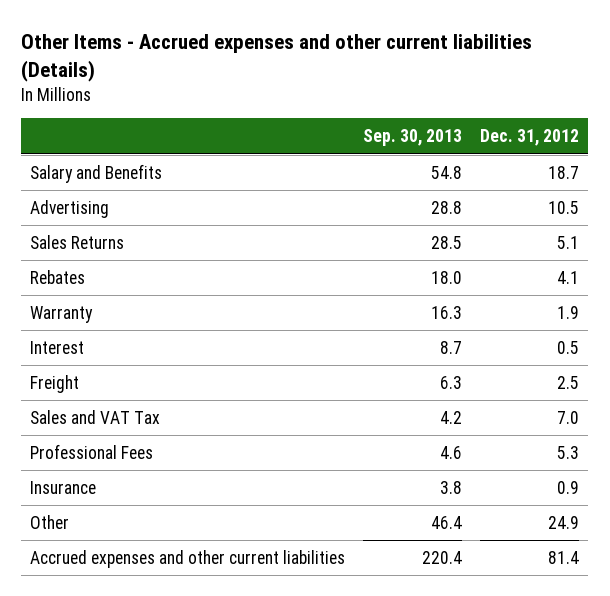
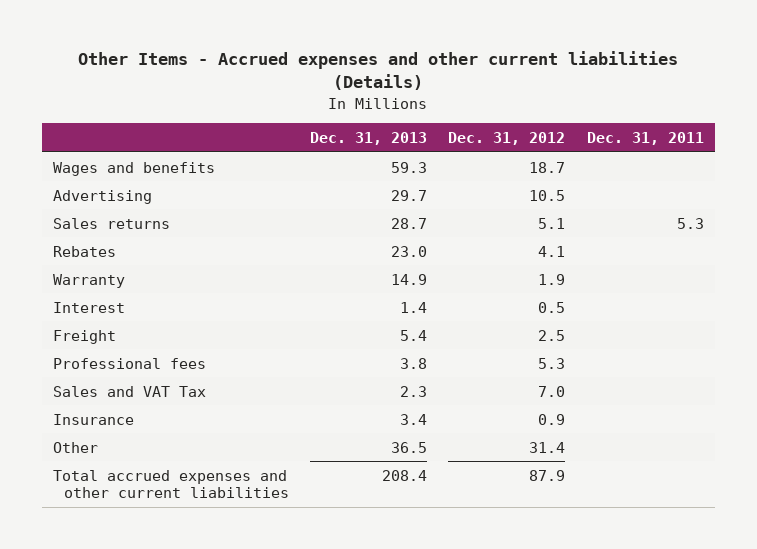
- | Sep. 30, 2013 | Dec. 31, 2012
+ | Dec. 31, 2013 | Dec. 31, 2012 | Dec. 31, 2011
- Salary and Benefits | 54.8 | 18.7
+ Wages and benefits | 59.3 | 18.7 |
- Sales Returns | 28.5 | 5.1
+ Sales returns | 28.7 | 5.1 | 5.3
+ Professional fees | 3.8 | 5.3 |
- Professional Fees | 4.6 | 5.3
- Other | 46.4 | 24.9
- Accrued expenses and other current liabilities | 220.4 | 81.4
+ Other | 36.5 | 31.4 |
+ Total accrued expenses and other current liabilities | 208.4 | 87.9 |

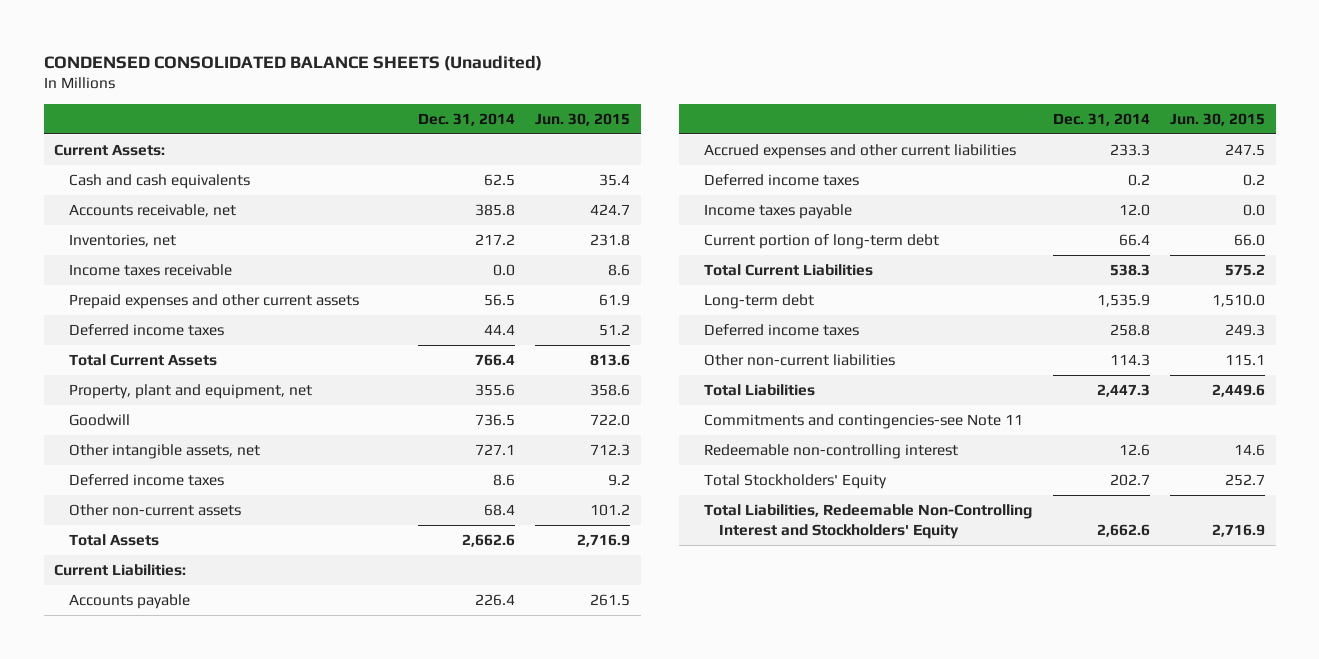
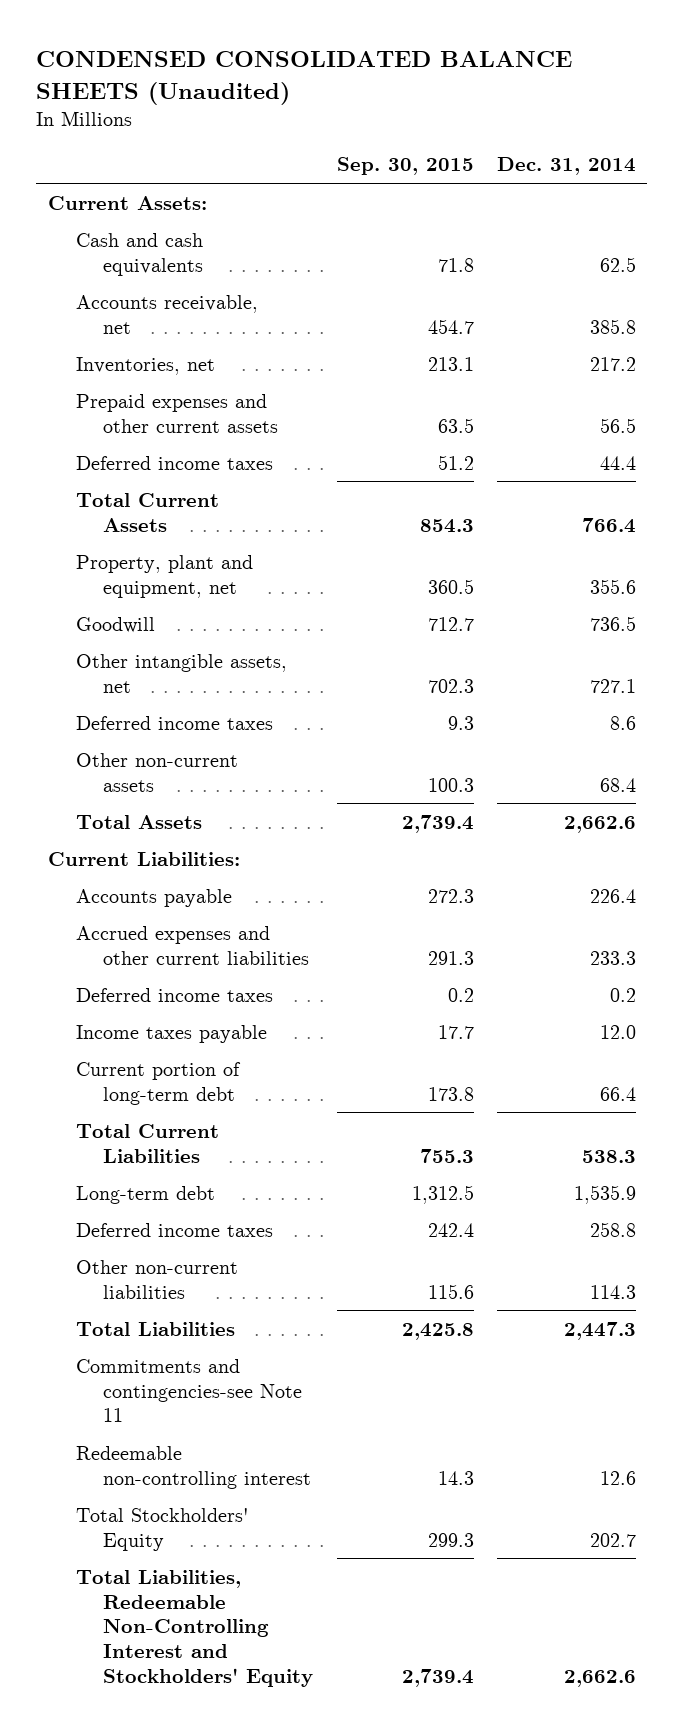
- | Dec. 31, 2014 | Jun. 30, 2015
+ | Sep. 30, 2015 | Dec. 31, 2014
- Income taxes receivable | 0.0 | 8.6

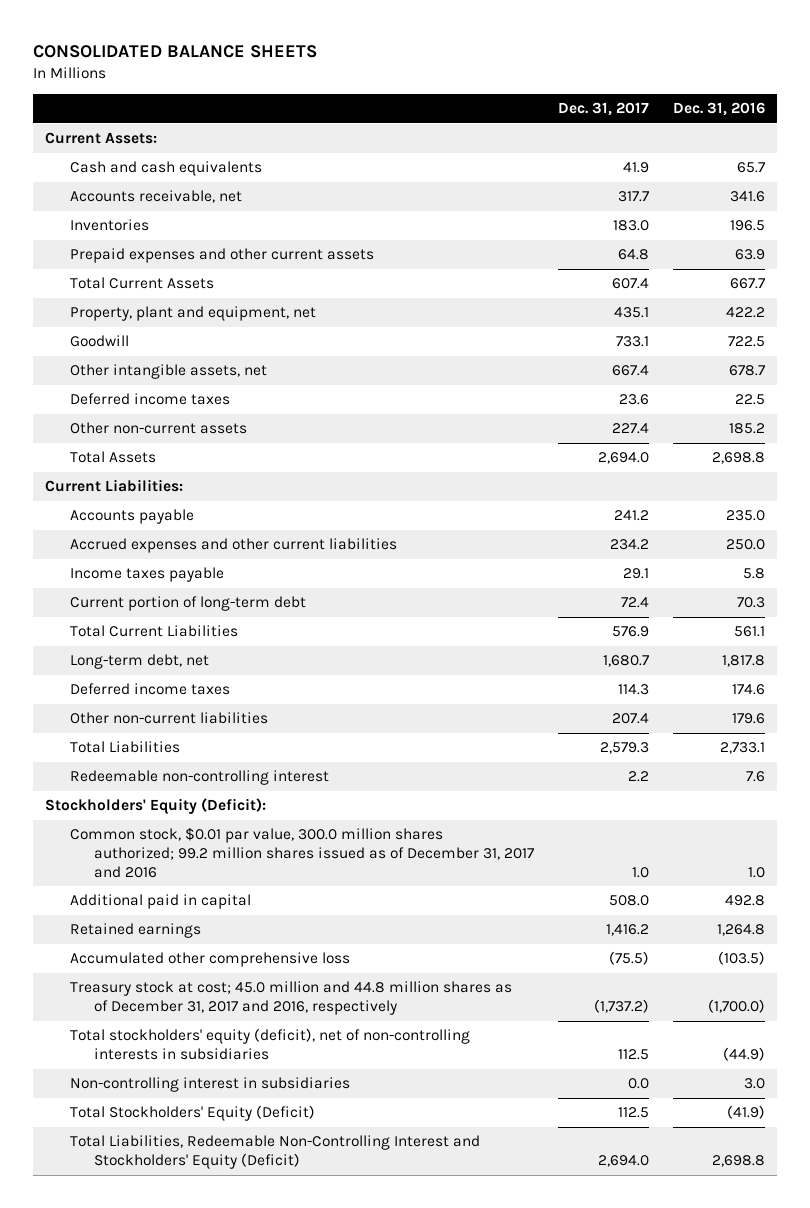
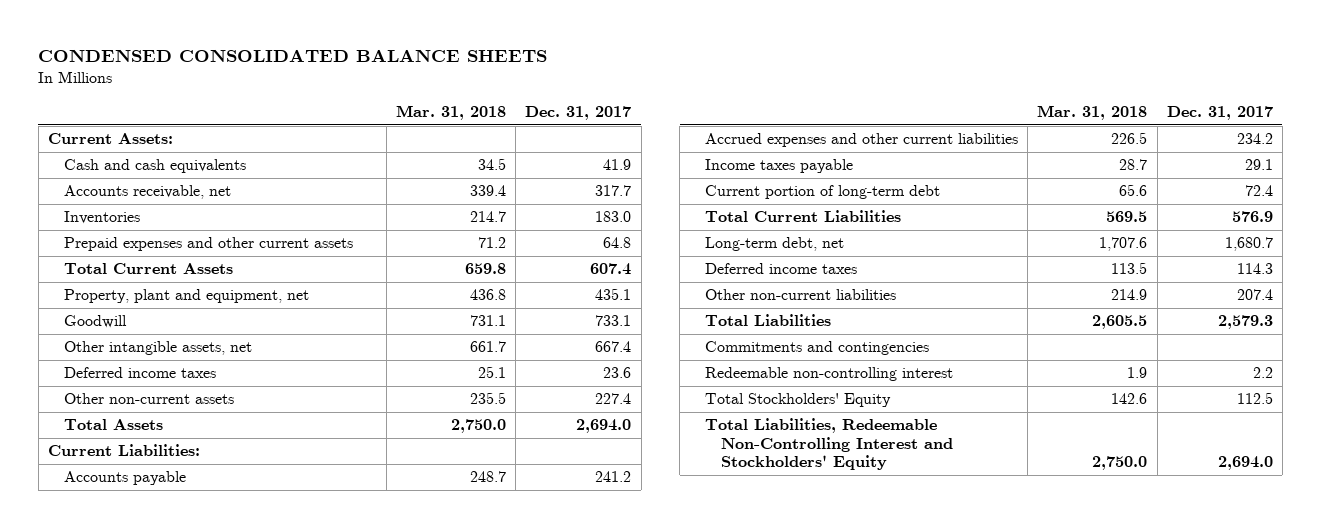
- CONSOLIDATED BALANCE SHEETS
+ CONDENSED CONSOLIDATED BALANCE SHEETS
- | Dec. 31, 2017 | Dec. 31, 2016
+ | Mar. 31, 2018 | Dec. 31, 2017
+ Commitments and contingencies
- Stockholders' Equity (Deficit):
- Common stock, $0.01 par value, 300.0 million shares authorized; 99.2 million shares issued as of December 31, 2017 and 2016 | 1.0 | 1.0
- Additional paid in capital | 508.0 | 492.8
- Retained earnings | 1,416.2 | 1,264.8
- Accumulated other comprehensive loss | (75.5) | (103.5)
- Treasury stock at cost; 45.0 million and 44.8 million shares as of December 31, 2017 and 2016, respectively | (1,737.2) | (1,700.0)
- Total stockholders' equity (deficit), net of non-controlling interests in subsidiaries | 112.5 | (44.9)
- Non-controlling interest in subsidiaries | 0.0 | 3.0
- Total Stockholders' Equity (Deficit) | 112.5 | (41.9)
- Total Liabilities, Redeemable Non-Controlling Interest and Stockholders' Equity (Deficit) | 2,694.0 | 2,698.8
+ Total Stockholders' Equity | 142.6 | 112.5
+ Total Liabilities, Redeemable Non-Controlling Interest and Stockholders' Equity | 2,750.0 | 2,694.0

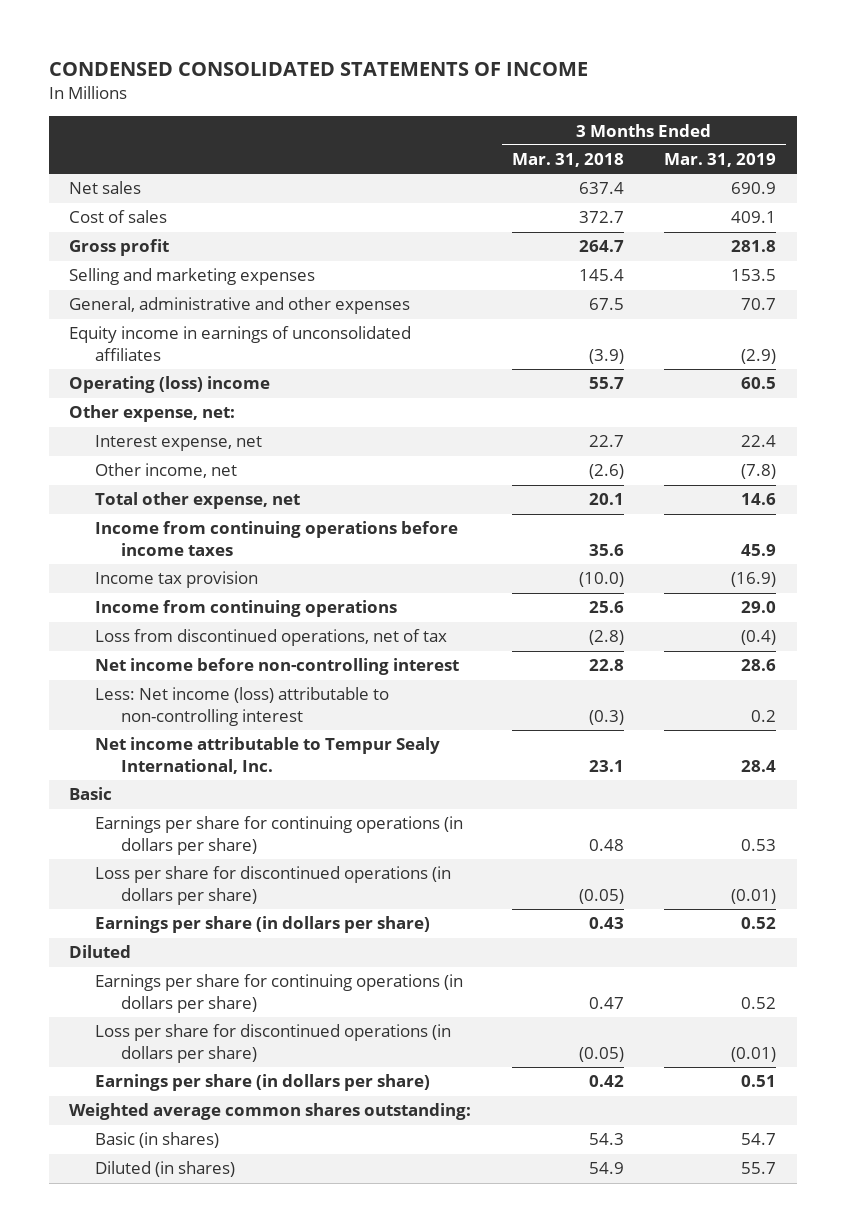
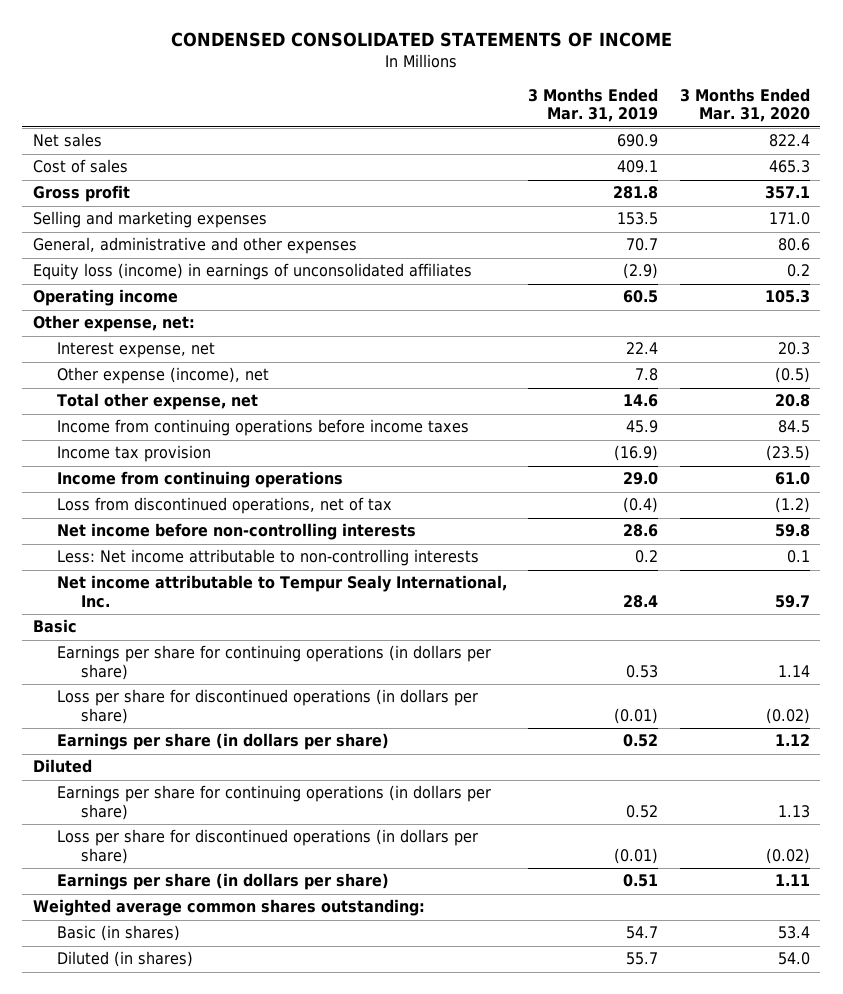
- | 3 Months Ended Mar. 31, 2018 | 3 Months Ended Mar. 31, 2019
+ | 3 Months Ended Mar. 31, 2019 | 3 Months Ended Mar. 31, 2020
- Equity income in earnings of unconsolidated affiliates | (3.9) | (2.9)
- Operating (loss) income | 55.7 | 60.5
+ Equity loss (income) in earnings of unconsolidated affiliates | (2.9) | 0.2
+ Operating income | 60.5 | 105.3
- Other income, net | (2.6) | (7.8)
+ Other expense (income), net | 7.8 | (0.5)
- Net income before non-controlling interest | 22.8 | 28.6
- Less: Net income (loss) attributable to non-controlling interest | (0.3) | 0.2
+ Net income before non-controlling interests | 28.6 | 59.8
+ Less: Net income attributable to non-controlling interests | 0.2 | 0.1

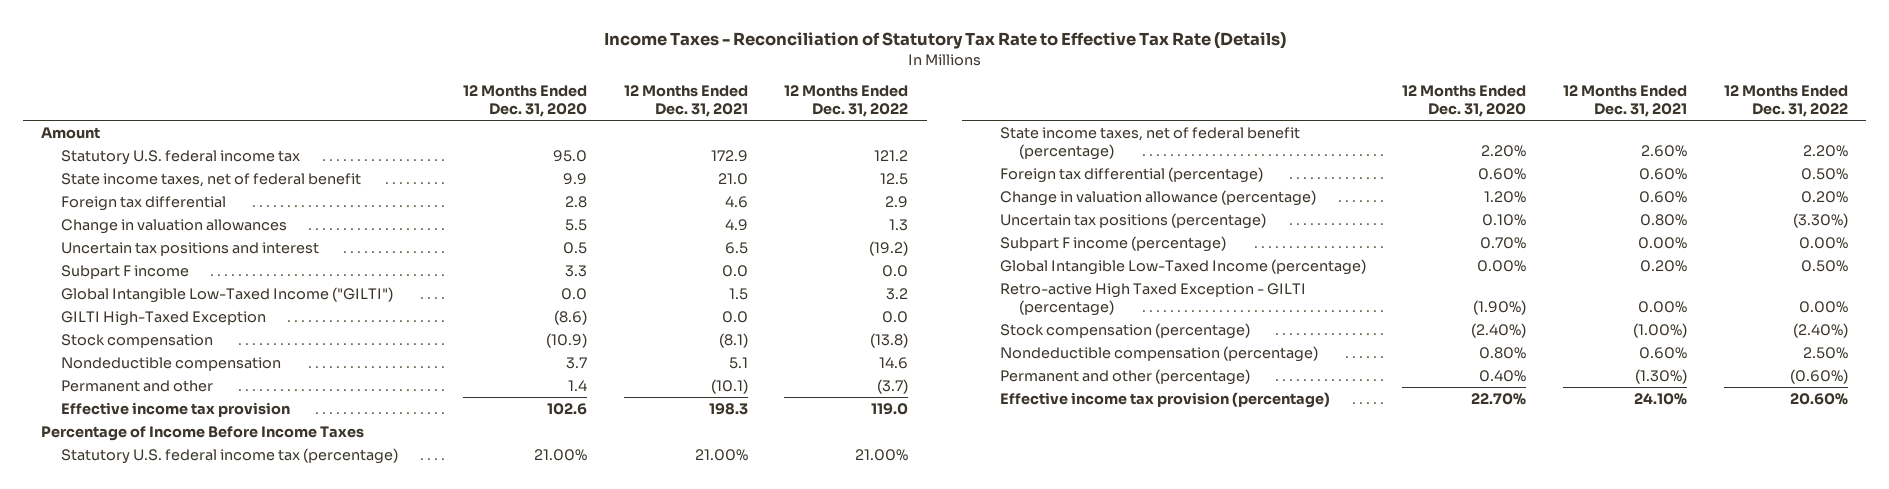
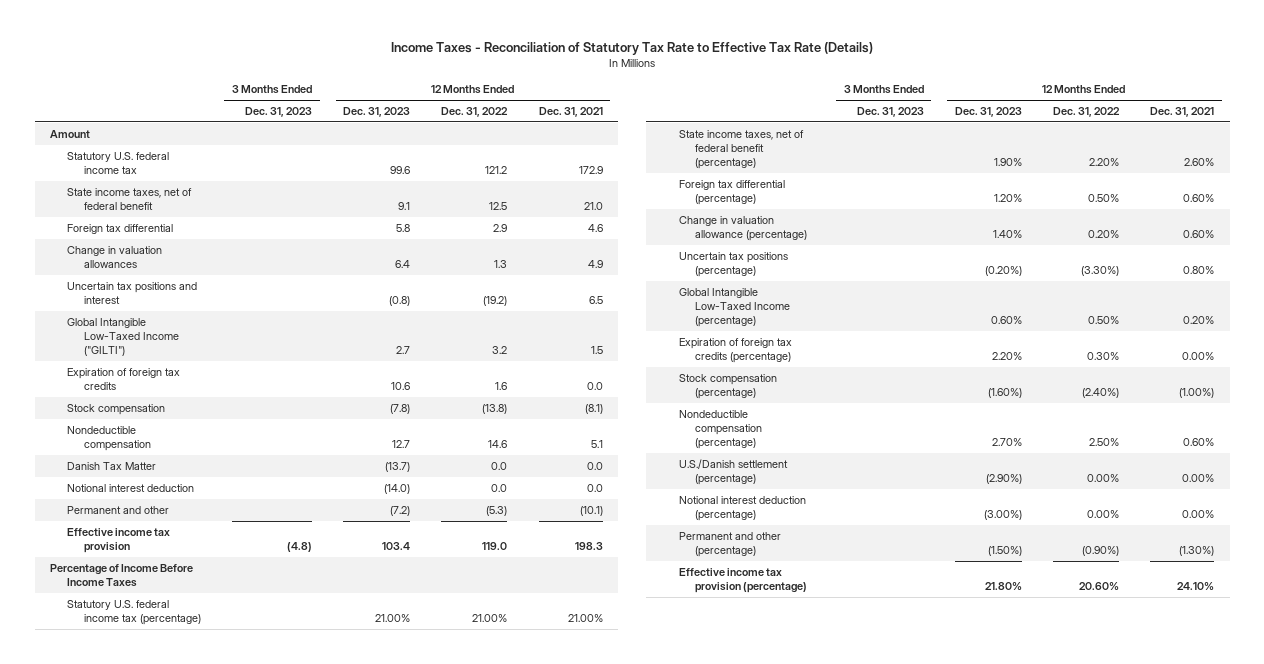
- | 12 Months Ended Dec. 31, 2020 | 12 Months Ended Dec. 31, 2021 | 12 Months Ended Dec. 31, 2022
+ | 3 Months Ended Dec. 31, 2023 | 12 Months Ended Dec. 31, 2023 | 12 Months Ended Dec. 31, 2022 | 12 Months Ended Dec. 31, 2021
- Subpart F income | 3.3 | 0.0 | 0.0
- GILTI High-Taxed Exception | (8.6) | 0.0 | 0.0
+ Expiration of foreign tax credits | | 10.6 | 1.6 | 0.0
- Permanent and other | 1.4 | (10.1) | (3.7)
+ Danish Tax Matter | | (13.7) | 0.0 | 0.0
+ Notional interest deduction | | (14.0) | 0.0 | 0.0
+ Permanent and other | | (7.2) | (5.3) | (10.1)
- Subpart F income (percentage) | 0.70% | 0.00% | 0.00%
- Retro-active High Taxed Exception - GILTI (percentage) | (1.90%) | 0.00% | 0.00%
+ Expiration of foreign tax credits (percentage) | | 2.20% | 0.30% | 0.00%
- Permanent and other (percentage) | 0.40% | (1.30%) | (0.60%)
+ U.S./Danish settlement (percentage) | | (2.90%) | 0.00% | 0.00%
+ Notional interest deduction (percentage) | | (3.00%) | 0.00% | 0.00%
+ Permanent and other (percentage) | | (1.50%) | (0.90%) | (1.30%)

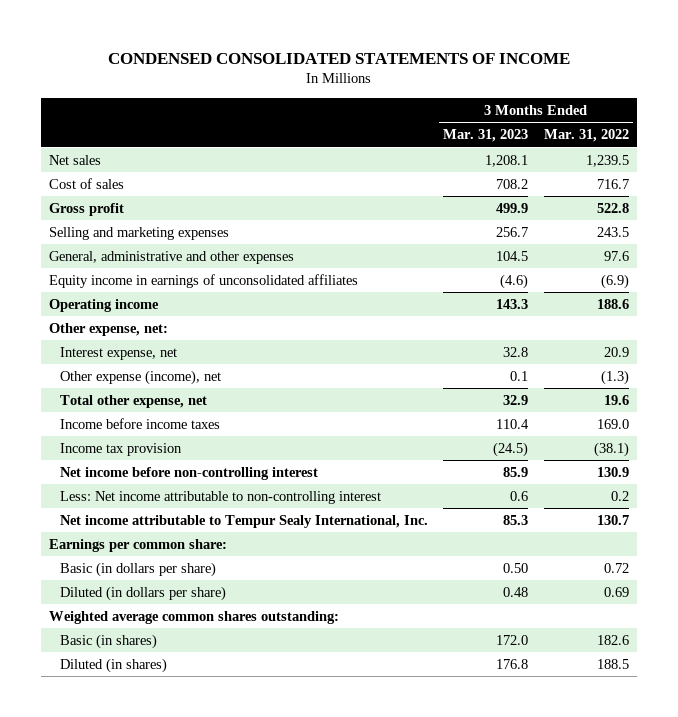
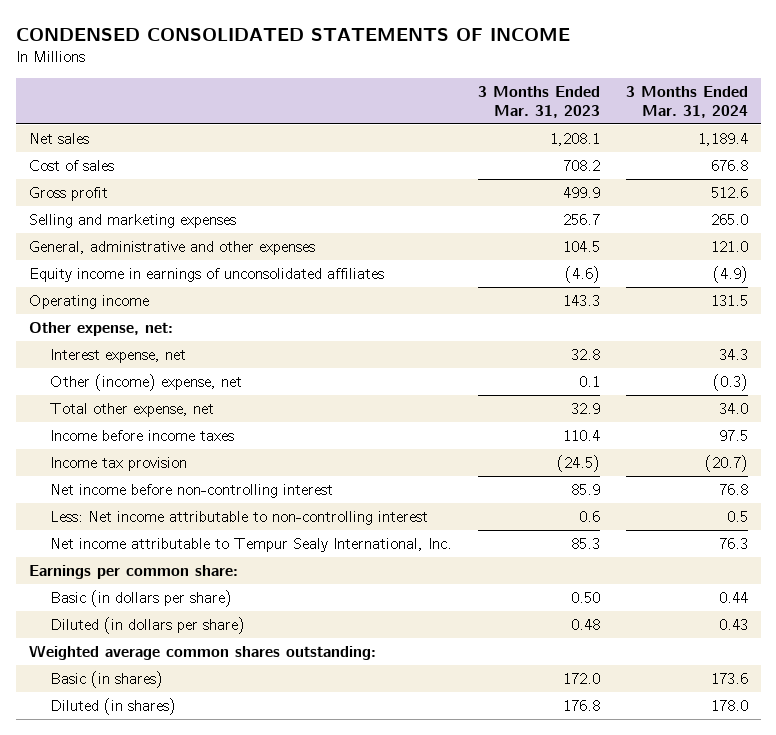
- | 3 Months Ended Mar. 31, 2023 | 3 Months Ended Mar. 31, 2022
+ | 3 Months Ended Mar. 31, 2023 | 3 Months Ended Mar. 31, 2024
- Other expense (income), net | 0.1 | (1.3)
+ Other (income) expense, net | 0.1 | (0.3)

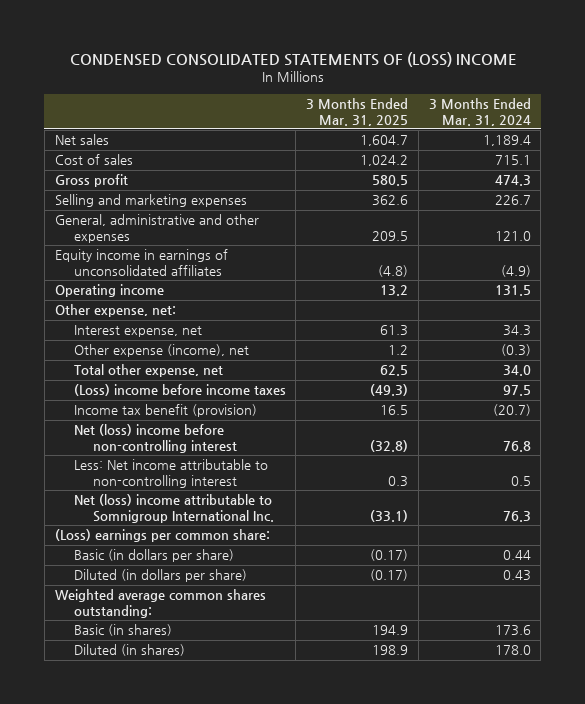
- CONDENSED CONSOLIDATED STATEMENTS OF INCOME
+ CONDENSED CONSOLIDATED STATEMENTS OF (LOSS) INCOME
- | 3 Months Ended Mar. 31, 2023 | 3 Months Ended Mar. 31, 2024
+ | 3 Months Ended Mar. 31, 2025 | 3 Months Ended Mar. 31, 2024
- Cost of sales | 708.2 | 676.8
- Gross profit | 499.9 | 512.6
- Selling and marketing expenses | 256.7 | 265.0
+ Cost of sales | 1,024.2 | 715.1
+ Gross profit | 580.5 | 474.3
+ Selling and marketing expenses | 362.6 | 226.7
- Other (income) expense, net | 0.1 | (0.3)
+ Other expense (income), net | 1.2 | (0.3)
- Income before income taxes | 110.4 | 97.5
- Income tax provision | (24.5) | (20.7)
- Net income before non-controlling interest | 85.9 | 76.8
+ (Loss) income before income taxes | (49.3) | 97.5
+ Income tax benefit (provision) | 16.5 | (20.7)
+ Net (loss) income before non-controlling interest | (32.8) | 76.8
- Net income attributable to Tempur Sealy International, Inc. | 85.3 | 76.3
- Earnings per common share:
+ Net (loss) income attributable to Somnigroup International Inc. | (33.1) | 76.3
+ (Loss) earnings per common share:

